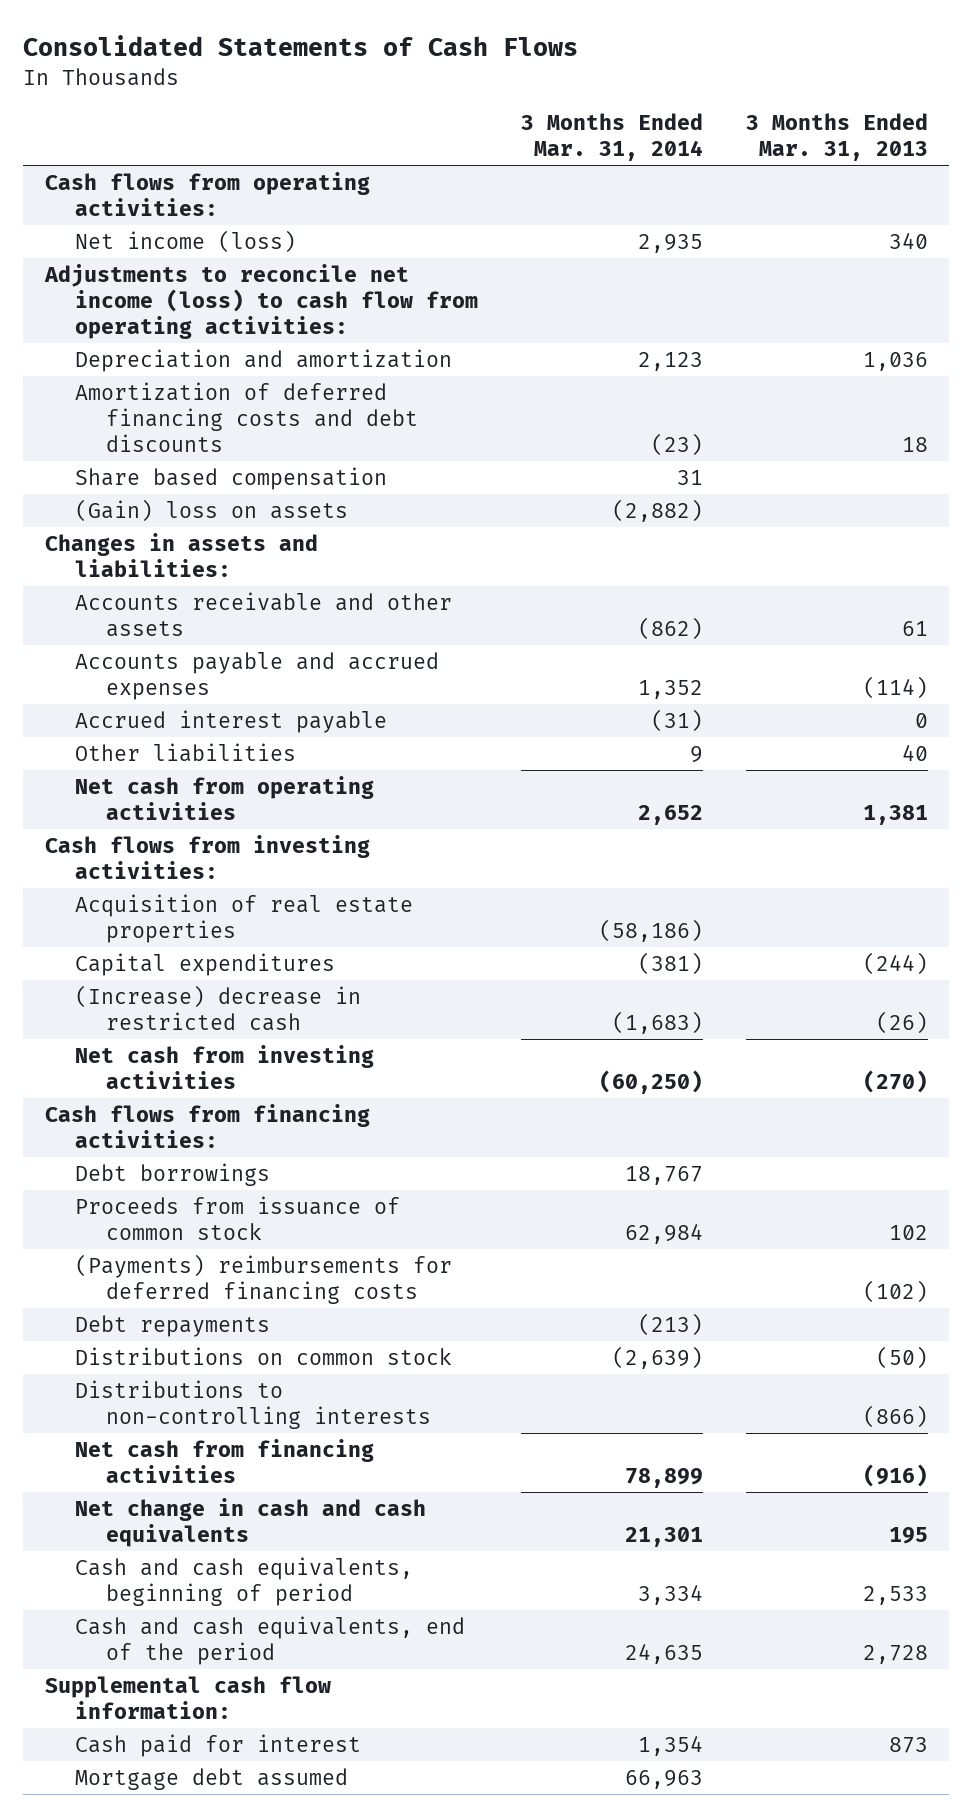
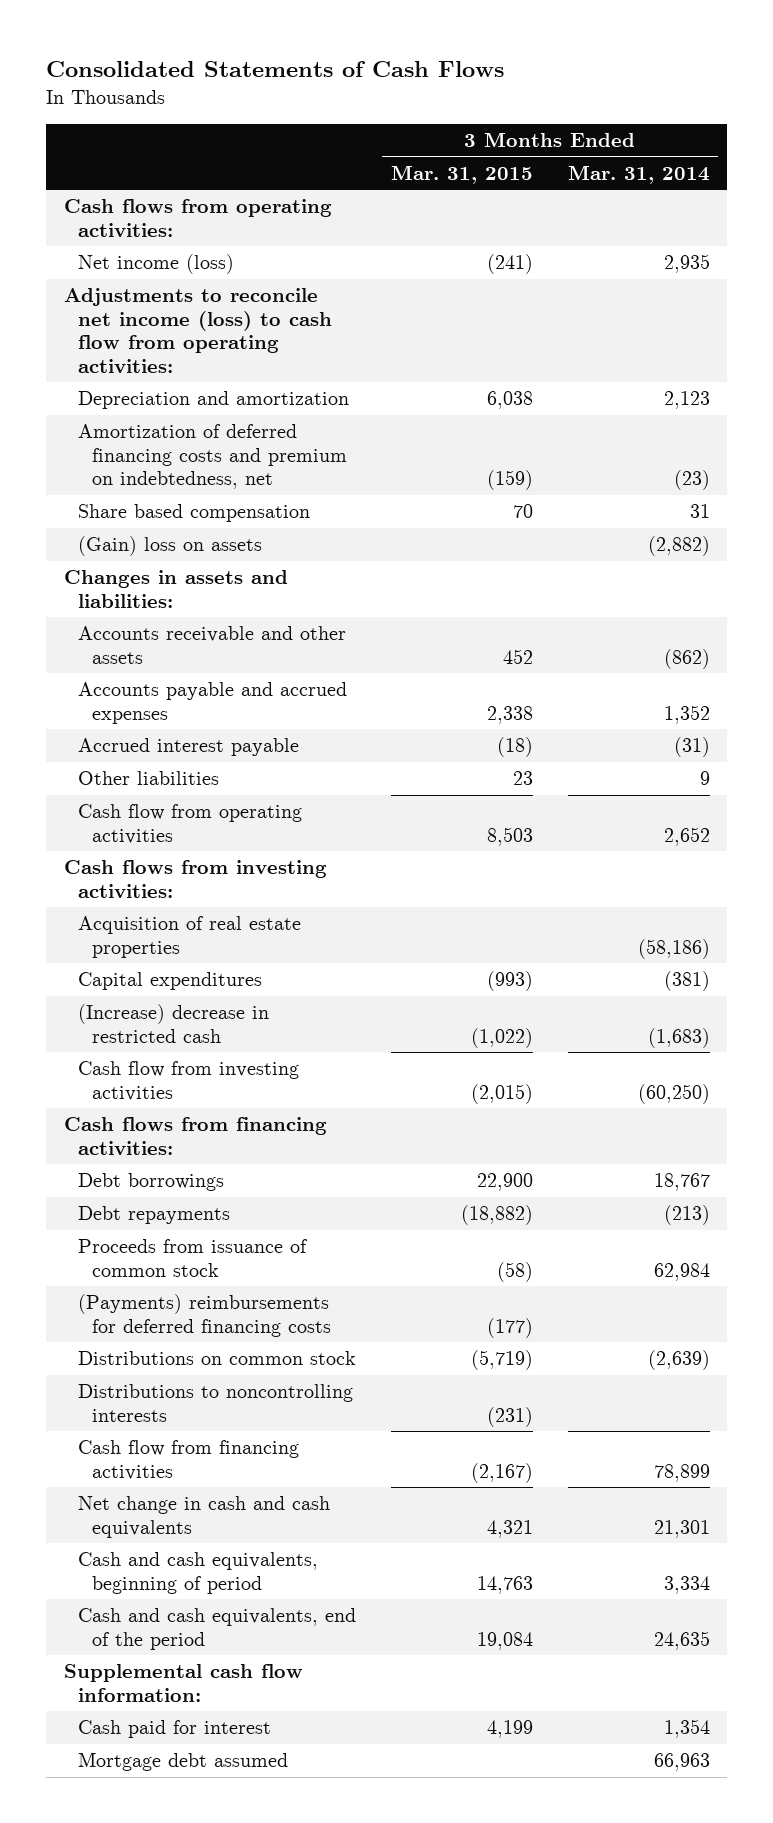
- | 3 Months Ended Mar. 31, 2014 | 3 Months Ended Mar. 31, 2013
+ | 3 Months Ended Mar. 31, 2015 | 3 Months Ended Mar. 31, 2014
- Amortization of deferred financing costs and debt discounts | (23) | 18
+ Amortization of deferred financing costs and premium on indebtedness, net | (159) | (23)
- Net cash from operating activities | 2,652 | 1,381
+ Cash flow from operating activities | 8,503 | 2,652
- Net cash from investing activities | (60,250) | (270)
+ Cash flow from investing activities | (2,015) | (60,250)
moved up: Debt repayments | (18,882) | (213)
- Distributions to non-controlling interests | | (866)
- Net cash from financing activities | 78,899 | (916)
+ Distributions to noncontrolling interests | (231) |
+ Cash flow from financing activities | (2,167) | 78,899

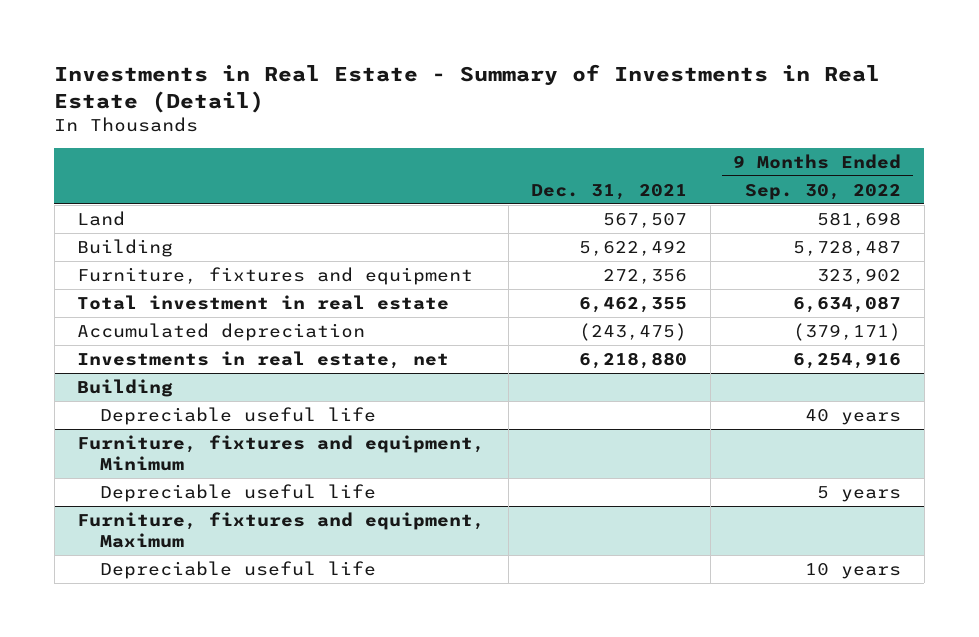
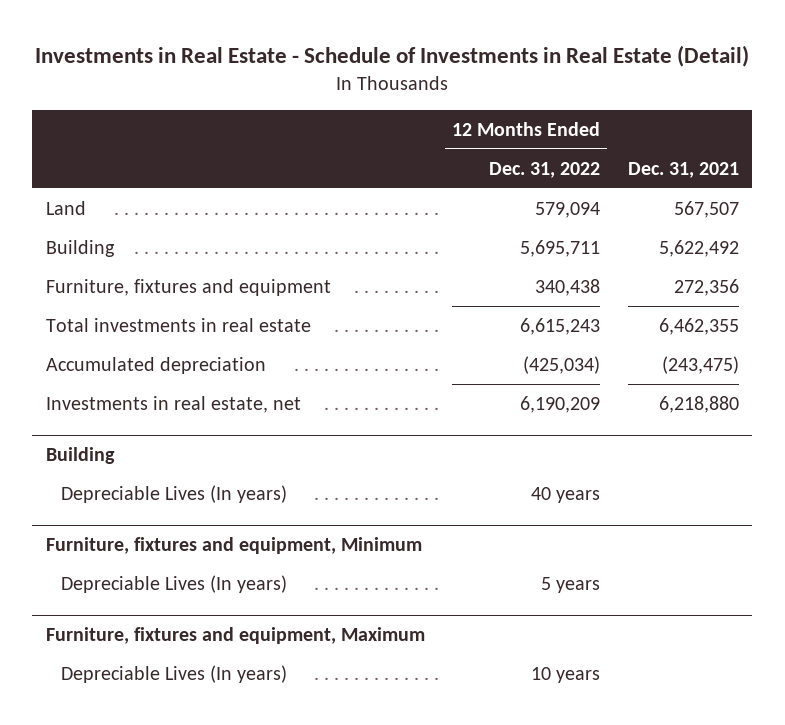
- Investments in Real Estate - Summary of Investments in Real Estate (Detail)
+ Investments in Real Estate - Schedule of Investments in Real Estate (Detail)
- | Dec. 31, 2021 | 9 Months Ended Sep. 30, 2022
+ | 12 Months Ended Dec. 31, 2022 | Dec. 31, 2021
- Total investment in real estate | 6,462,355 | 6,634,087
+ Total investments in real estate | 6,615,243 | 6,462,355
@ Building
- Depreciable useful life | | 40 years
+ Depreciable Lives (In years) | 40 years |
@ Furniture, fixtures and equipment, Minimum
- Depreciable useful life | | 5 years
+ Depreciable Lives (In years) | 5 years |
@ Furniture, fixtures and equipment, Maximum
- Depreciable useful life | | 10 years
+ Depreciable Lives (In years) | 10 years |

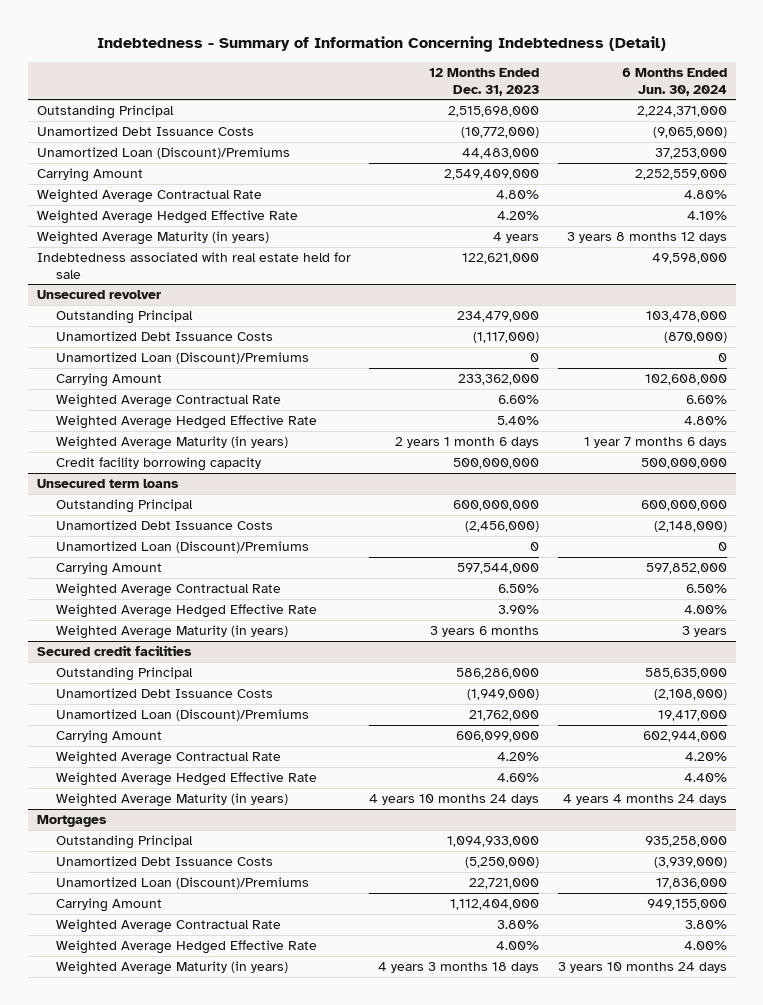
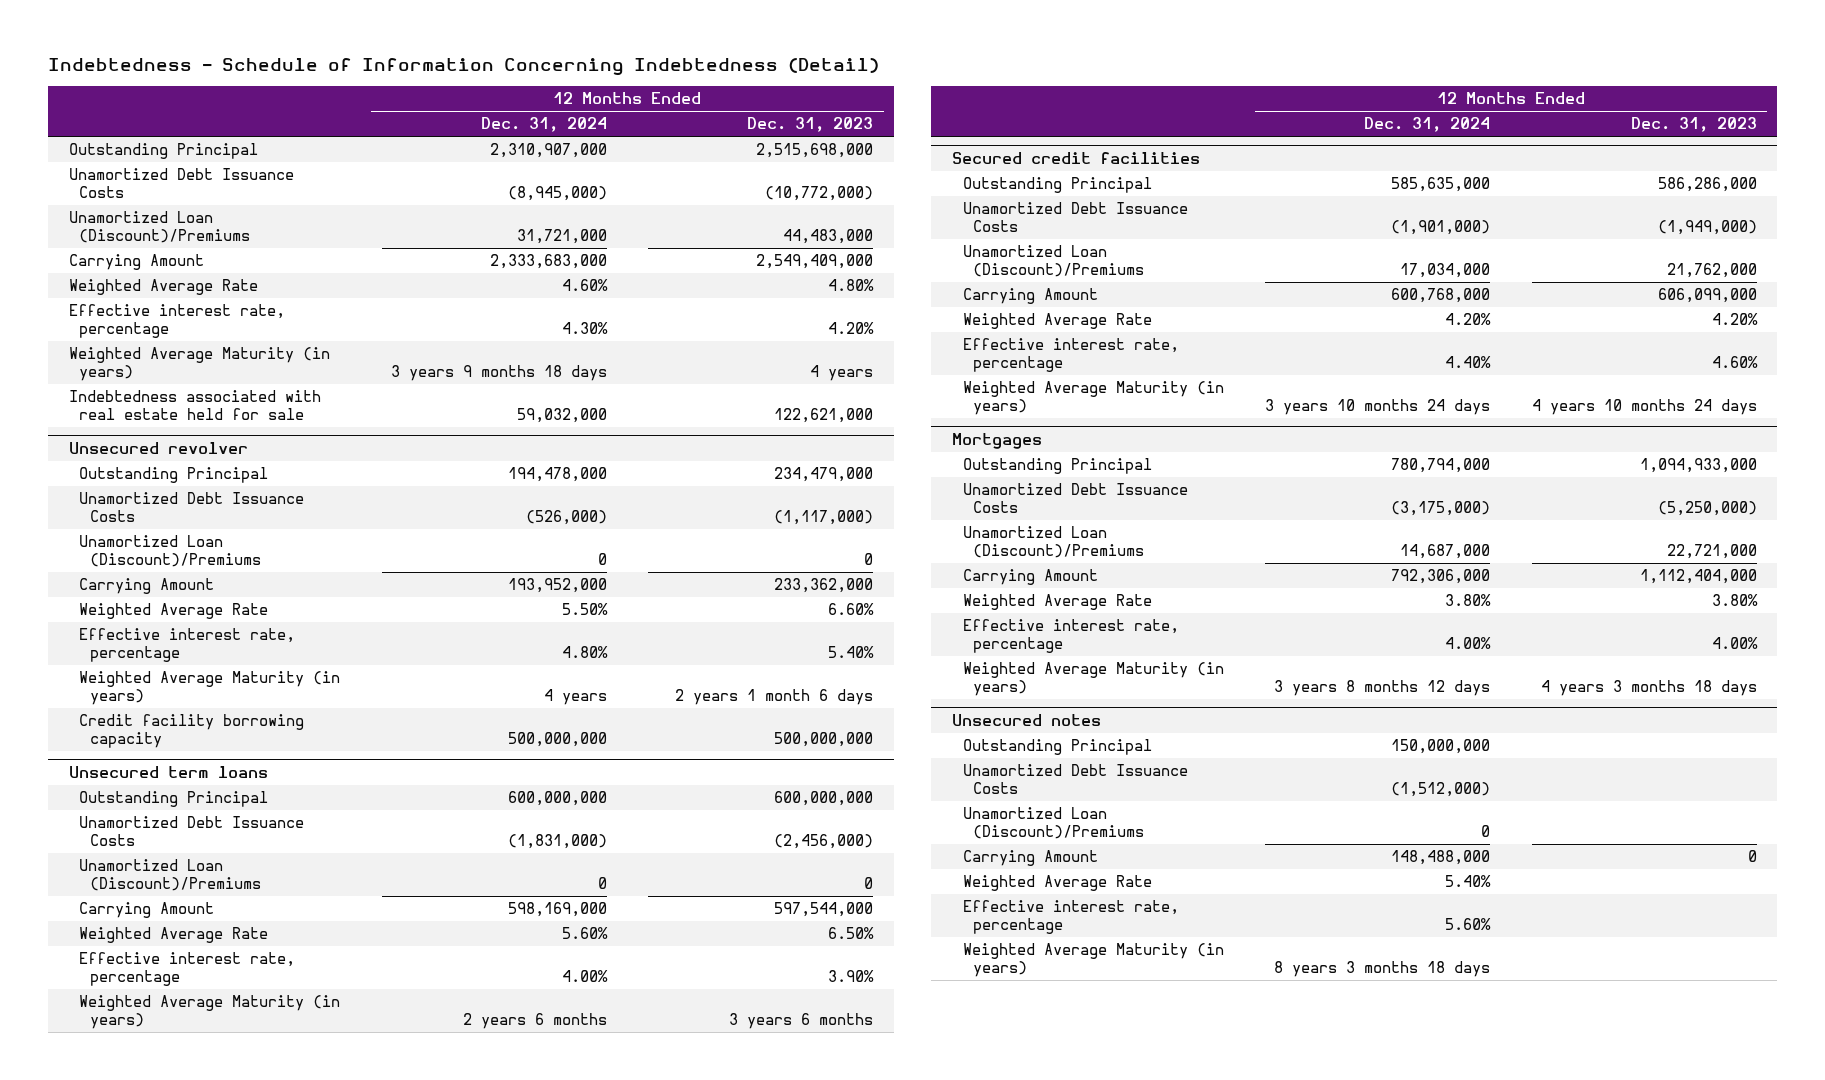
- Indebtedness - Summary of Information Concerning Indebtedness (Detail)
+ Indebtedness - Schedule of Information Concerning Indebtedness (Detail)
- | 12 Months Ended Dec. 31, 2023 | 6 Months Ended Jun. 30, 2024
+ | 12 Months Ended Dec. 31, 2024 | 12 Months Ended Dec. 31, 2023
- Weighted Average Contractual Rate | 4.80% | 4.80%
- Weighted Average Hedged Effective Rate | 4.20% | 4.10%
+ Weighted Average Rate | 4.60% | 4.80%
+ Effective interest rate, percentage | 4.30% | 4.20%
@ Unsecured revolver
- Weighted Average Contractual Rate | 6.60% | 6.60%
- Weighted Average Hedged Effective Rate | 5.40% | 4.80%
+ Weighted Average Rate | 5.50% | 6.60%
+ Effective interest rate, percentage | 4.80% | 5.40%
@ Unsecured term loans
- Weighted Average Contractual Rate | 6.50% | 6.50%
- Weighted Average Hedged Effective Rate | 3.90% | 4.00%
+ Weighted Average Rate | 5.60% | 6.50%
+ Effective interest rate, percentage | 4.00% | 3.90%
@ Secured credit facilities
- Weighted Average Contractual Rate | 4.20% | 4.20%
- Weighted Average Hedged Effective Rate | 4.60% | 4.40%
+ Weighted Average Rate | 4.20% | 4.20%
+ Effective interest rate, percentage | 4.40% | 4.60%
@ Mortgages
- Weighted Average Contractual Rate | 3.80% | 3.80%
- Weighted Average Hedged Effective Rate | 4.00% | 4.00%
+ Weighted Average Rate | 3.80% | 3.80%
+ Effective interest rate, percentage | 4.00% | 4.00%
+ Unsecured notes
+ Outstanding Principal | 150,000,000 |
+ Unamortized Debt Issuance Costs | (1,512,000) |
+ Unamortized Loan (Discount)/Premiums | 0 |
+ Carrying Amount | 148,488,000 | 0
+ Weighted Average Rate | 5.40% |
+ Effective interest rate, percentage | 5.60% |
+ Weighted Average Maturity (in years) | 8 years 3 months 18 days |

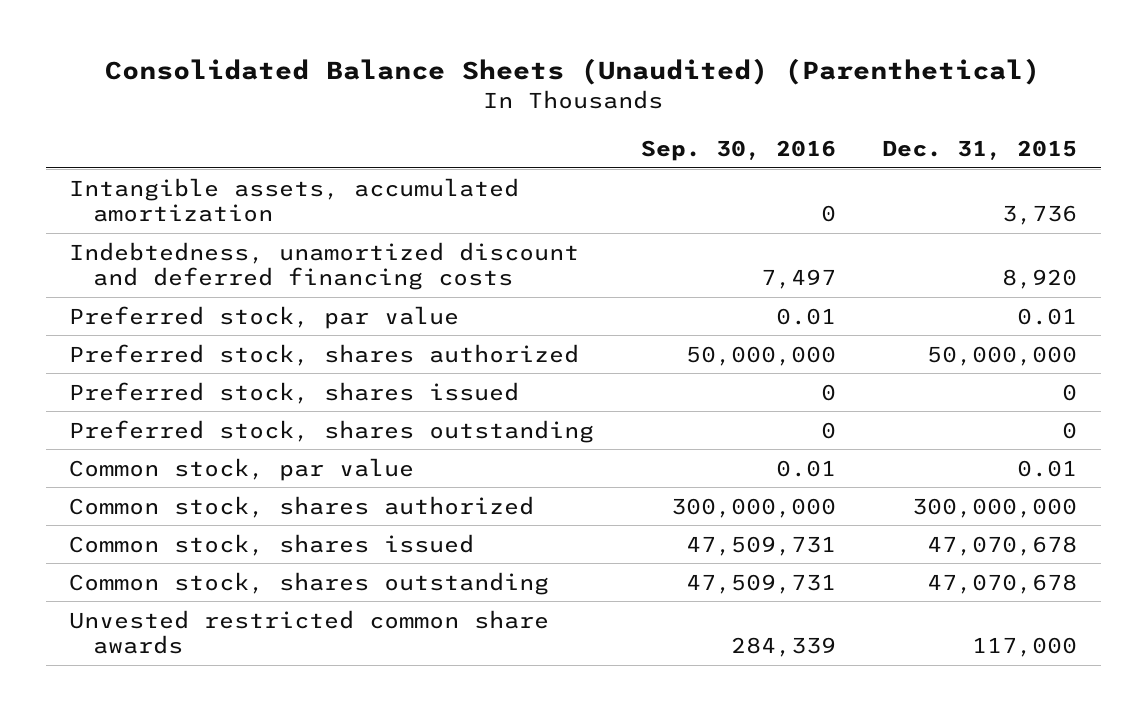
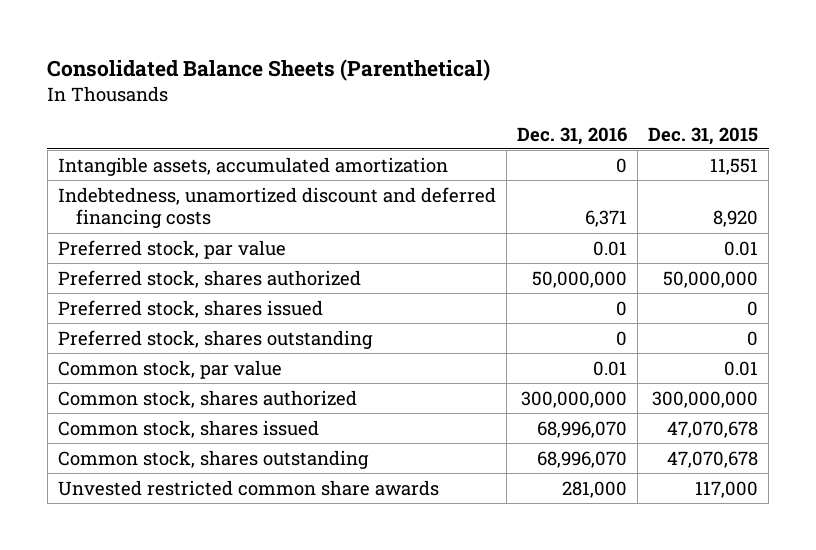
- Consolidated Balance Sheets (Unaudited) (Parenthetical)
+ Consolidated Balance Sheets (Parenthetical)
- | Sep. 30, 2016 | Dec. 31, 2015
+ | Dec. 31, 2016 | Dec. 31, 2015
- Intangible assets, accumulated amortization | 0 | 3,736
+ Intangible assets, accumulated amortization | 0 | 11,551

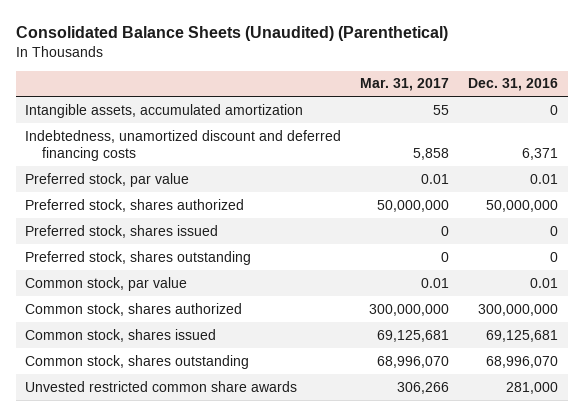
- Consolidated Balance Sheets (Parenthetical)
+ Consolidated Balance Sheets (Unaudited) (Parenthetical)
- | Dec. 31, 2016 | Dec. 31, 2015
+ | Mar. 31, 2017 | Dec. 31, 2016
- Common stock, shares issued | 68,996,070 | 47,070,678
+ Common stock, shares issued | 69,125,681 | 69,125,681

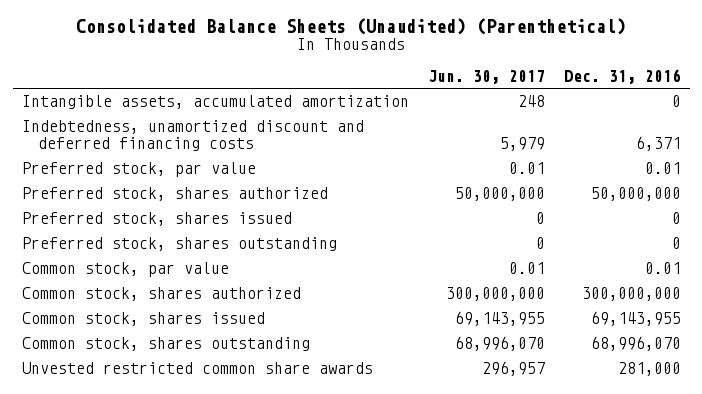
- | Mar. 31, 2017 | Dec. 31, 2016
+ | Jun. 30, 2017 | Dec. 31, 2016
- Common stock, shares issued | 69,125,681 | 69,125,681
+ Common stock, shares issued | 69,143,955 | 69,143,955

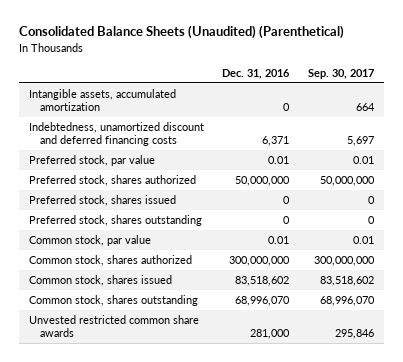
- | Jun. 30, 2017 | Dec. 31, 2016
+ | Dec. 31, 2016 | Sep. 30, 2017
- Common stock, shares issued | 69,143,955 | 69,143,955
+ Common stock, shares issued | 83,518,602 | 83,518,602

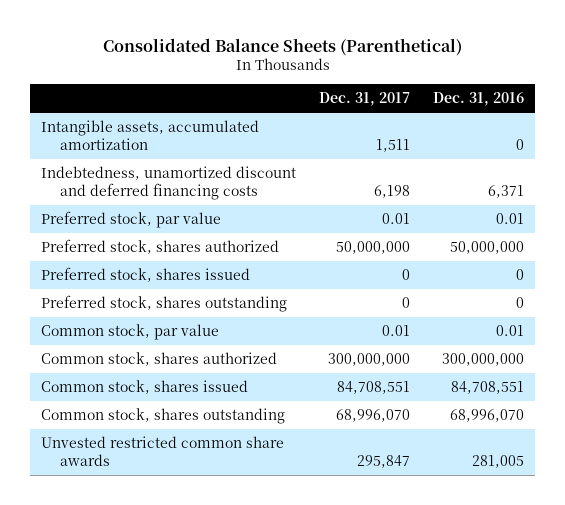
- Consolidated Balance Sheets (Unaudited) (Parenthetical)
+ Consolidated Balance Sheets (Parenthetical)
- | Dec. 31, 2016 | Sep. 30, 2017
+ | Dec. 31, 2017 | Dec. 31, 2016
- Common stock, shares issued | 83,518,602 | 83,518,602
+ Common stock, shares issued | 84,708,551 | 84,708,551
- Unvested restricted common share awards | 281,000 | 295,846
+ Unvested restricted common share awards | 295,847 | 281,005

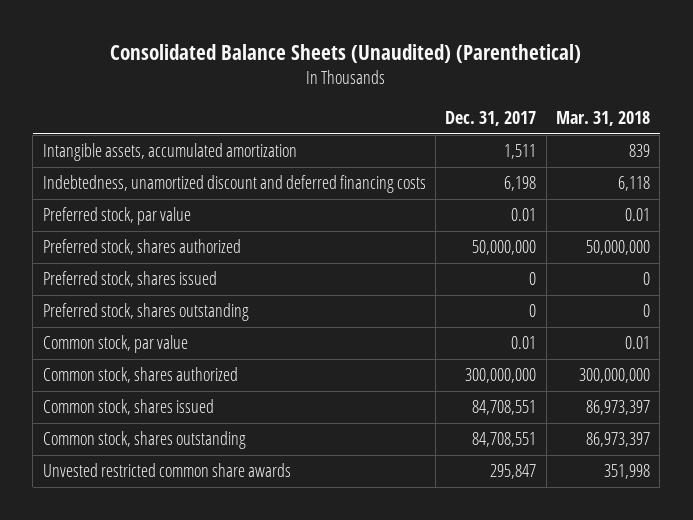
- Consolidated Balance Sheets (Parenthetical)
+ Consolidated Balance Sheets (Unaudited) (Parenthetical)
- | Dec. 31, 2017 | Dec. 31, 2016
+ | Dec. 31, 2017 | Mar. 31, 2018
- Common stock, shares outstanding | 68,996,070 | 68,996,070
+ Common stock, shares outstanding | 84,708,551 | 86,973,397

